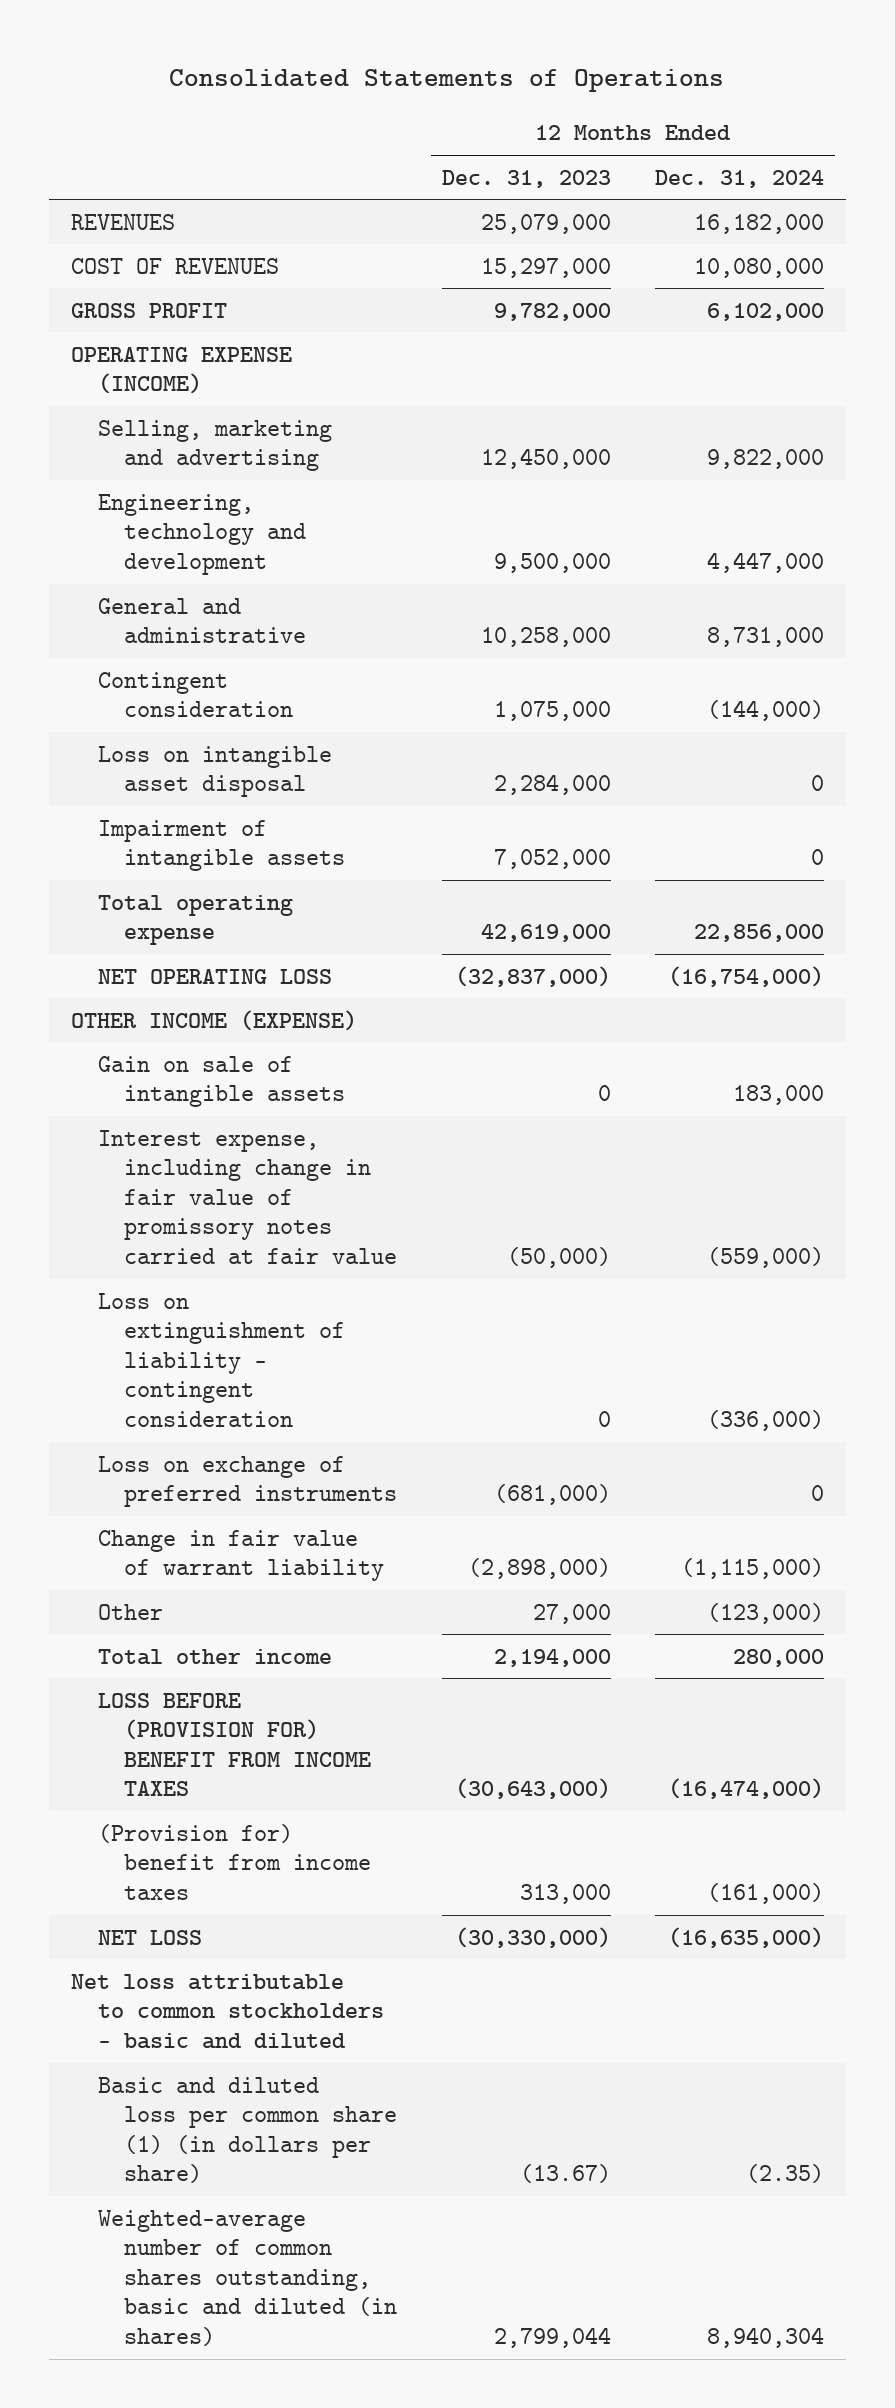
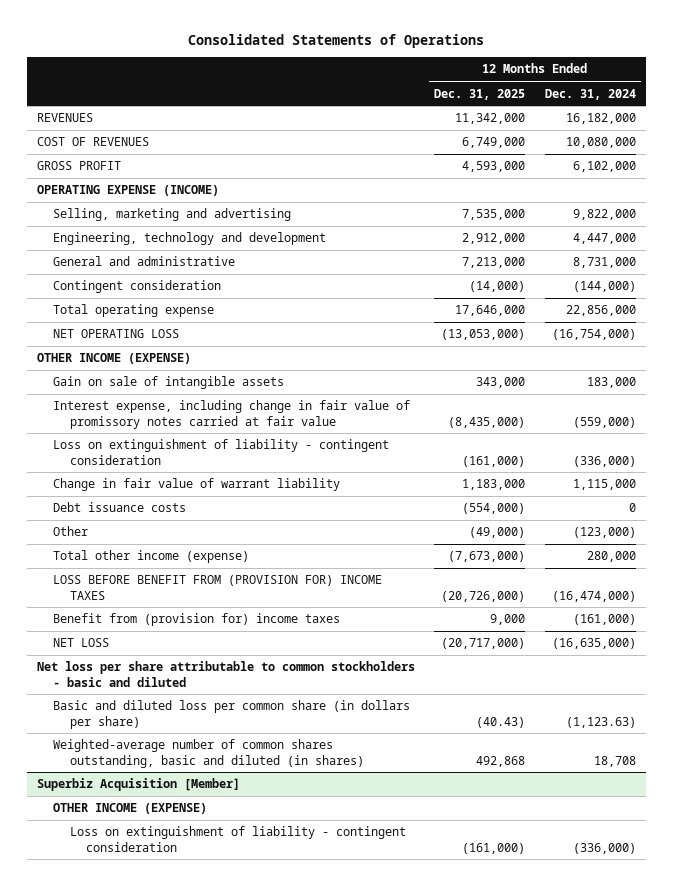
- | 12 Months Ended Dec. 31, 2023 | 12 Months Ended Dec. 31, 2024
+ | 12 Months Ended Dec. 31, 2025 | 12 Months Ended Dec. 31, 2024
- Loss on intangible asset disposal | 2,284,000 | 0
- Impairment of intangible assets | 7,052,000 | 0
- Loss on exchange of preferred instruments | (681,000) | 0
- Change in fair value of warrant liability | (2,898,000) | (1,115,000)
+ Change in fair value of warrant liability | 1,183,000 | 1,115,000
+ Debt issuance costs | (554,000) | 0
- Total other income | 2,194,000 | 280,000
- LOSS BEFORE (PROVISION FOR) BENEFIT FROM INCOME TAXES | (30,643,000) | (16,474,000)
- (Provision for) benefit from income taxes | 313,000 | (161,000)
+ Total other income (expense) | (7,673,000) | 280,000
+ LOSS BEFORE BENEFIT FROM (PROVISION FOR) INCOME TAXES | (20,726,000) | (16,474,000)
+ Benefit from (provision for) income taxes | 9,000 | (161,000)
- Net loss attributable to common stockholders - basic and diluted
- Basic and diluted loss per common share (1) (in dollars per share) | (13.67) | (2.35)
- Weighted-average number of common shares outstanding, basic and diluted (in shares) | 2,799,044 | 8,940,304
+ Net loss per share attributable to common stockholders - basic and diluted
+ Basic and diluted loss per common share (in dollars per share) | (40.43) | (1,123.63)
+ Weighted-average number of common shares outstanding, basic and diluted (in shares) | 492,868 | 18,708
+ Superbiz Acquisition [Member]
+ OTHER INCOME (EXPENSE)
+ Loss on extinguishment of liability - contingent consideration | (161,000) | (336,000)

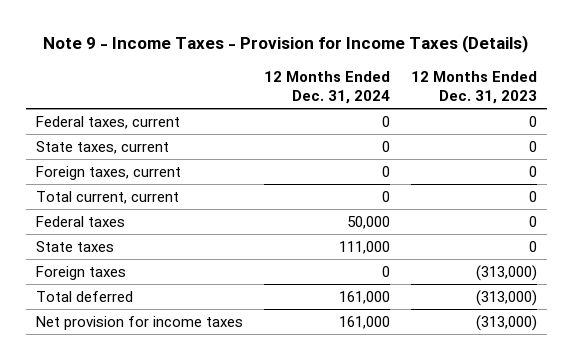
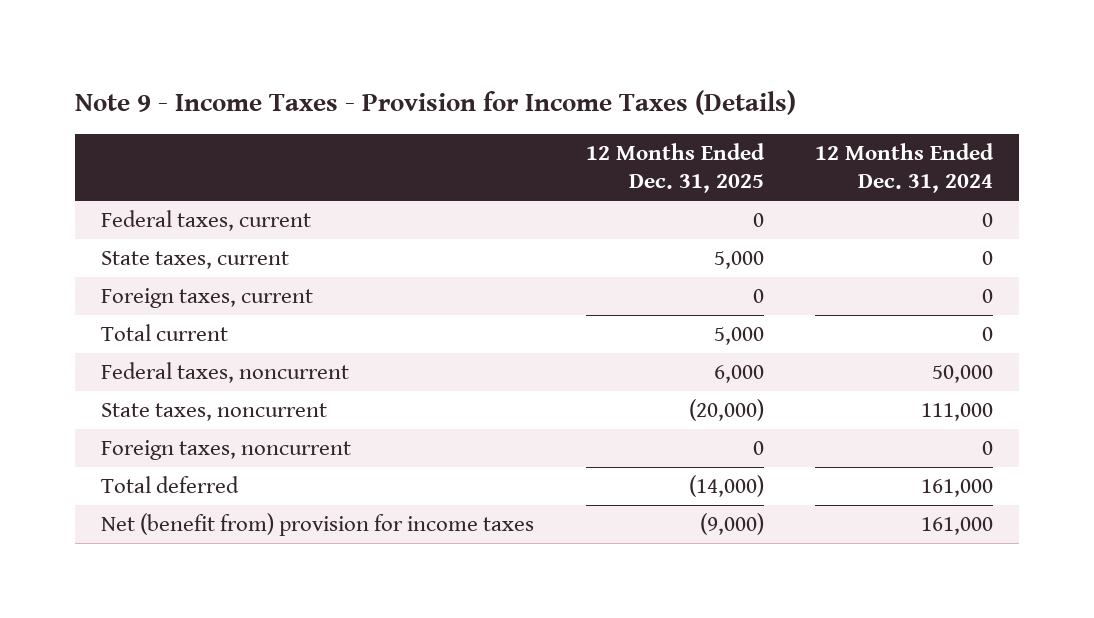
- | 12 Months Ended Dec. 31, 2024 | 12 Months Ended Dec. 31, 2023
+ | 12 Months Ended Dec. 31, 2025 | 12 Months Ended Dec. 31, 2024
- Total current, current | 0 | 0
- Federal taxes | 50,000 | 0
- State taxes | 111,000 | 0
- Foreign taxes | 0 | (313,000)
+ Total current | 5,000 | 0
+ Federal taxes, noncurrent | 6,000 | 50,000
+ State taxes, noncurrent | (20,000) | 111,000
+ Foreign taxes, noncurrent | 0 | 0
- Net provision for income taxes | 161,000 | (313,000)
+ Net (benefit from) provision for income taxes | (9,000) | 161,000

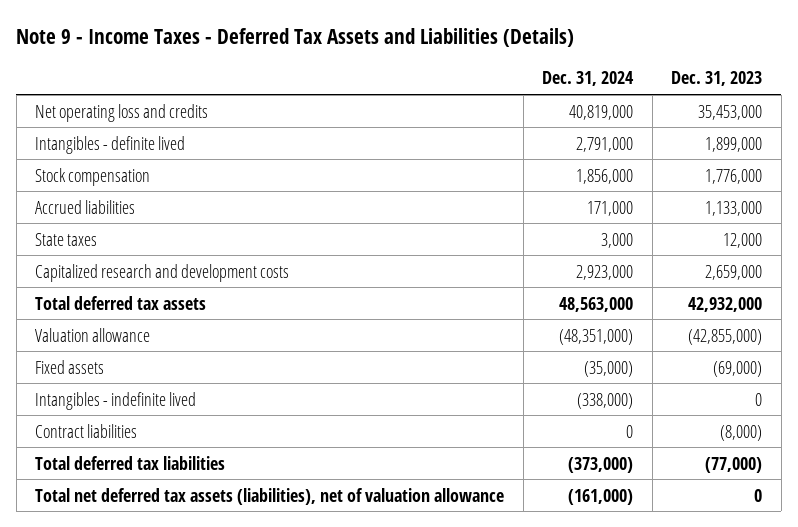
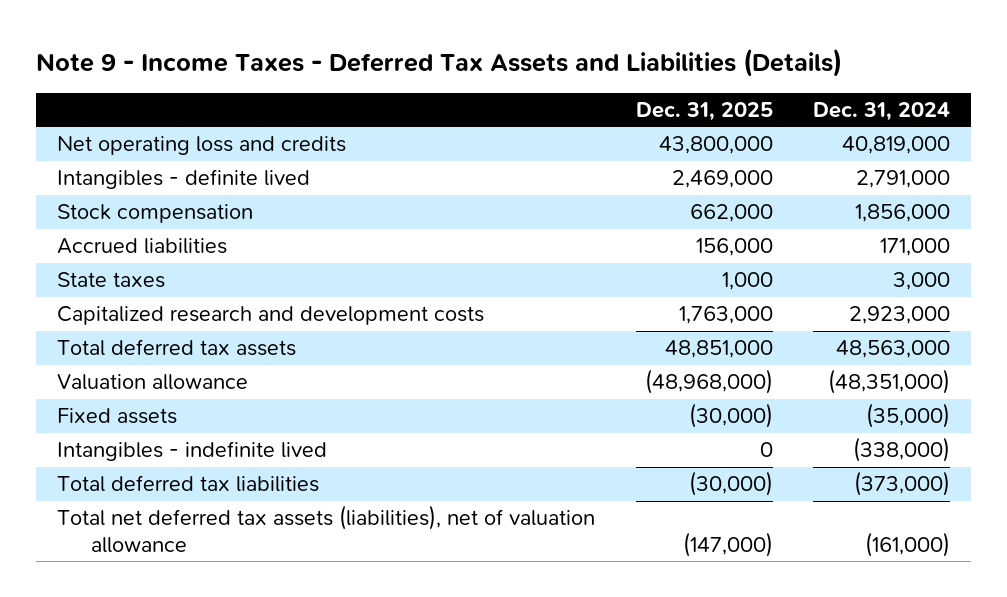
- | Dec. 31, 2024 | Dec. 31, 2023
+ | Dec. 31, 2025 | Dec. 31, 2024
- Contract liabilities | 0 | (8,000)

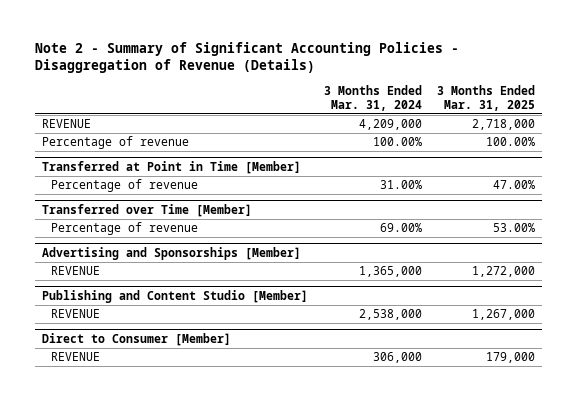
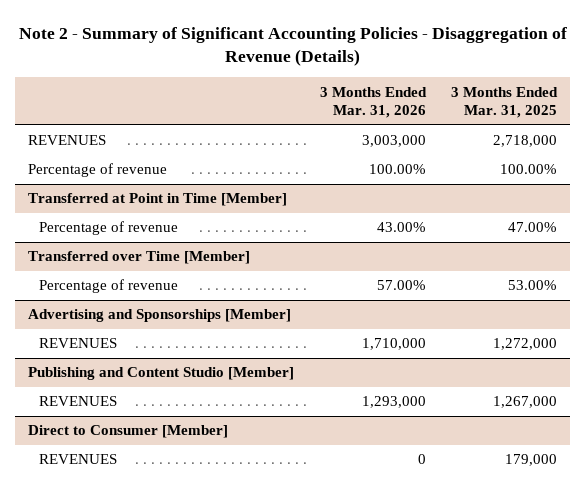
- | 3 Months Ended Mar. 31, 2024 | 3 Months Ended Mar. 31, 2025
+ | 3 Months Ended Mar. 31, 2026 | 3 Months Ended Mar. 31, 2025
- REVENUE | 4,209,000 | 2,718,000
+ REVENUES | 3,003,000 | 2,718,000
@ Advertising and Sponsorships [Member]
- REVENUE | 1,365,000 | 1,272,000
+ REVENUES | 1,710,000 | 1,272,000
@ Publishing and Content Studio [Member]
- REVENUE | 2,538,000 | 1,267,000
+ REVENUES | 1,293,000 | 1,267,000
@ Direct to Consumer [Member]
- REVENUE | 306,000 | 179,000
+ REVENUES | 0 | 179,000

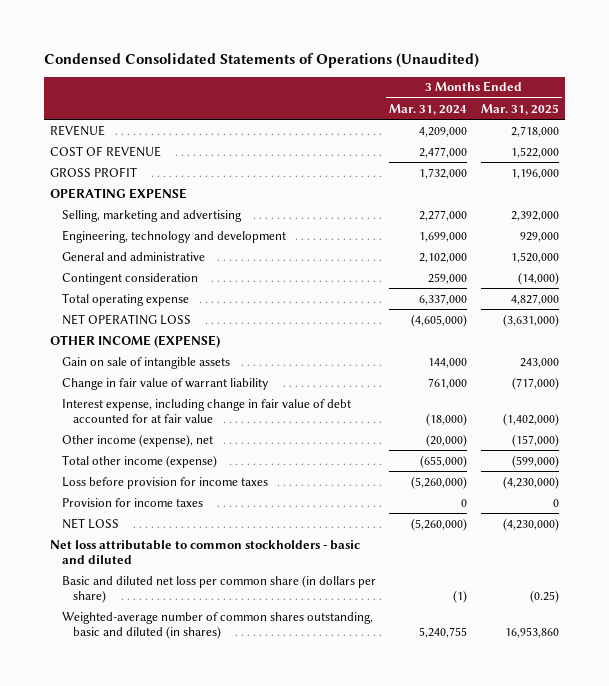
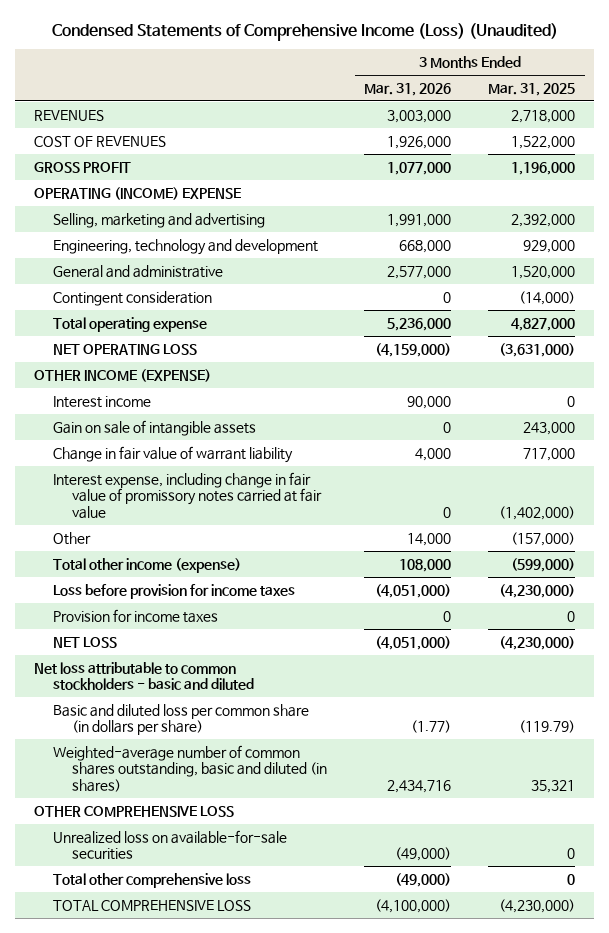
- Condensed Consolidated Statements of Operations (Unaudited)
+ Condensed Statements of Comprehensive Income (Loss) (Unaudited)
- | 3 Months Ended Mar. 31, 2024 | 3 Months Ended Mar. 31, 2025
+ | 3 Months Ended Mar. 31, 2026 | 3 Months Ended Mar. 31, 2025
- REVENUE | 4,209,000 | 2,718,000
- COST OF REVENUE | 2,477,000 | 1,522,000
+ REVENUES | 3,003,000 | 2,718,000
+ COST OF REVENUES | 1,926,000 | 1,522,000
- OPERATING EXPENSE
+ OPERATING (INCOME) EXPENSE
+ Interest income | 90,000 | 0
- Change in fair value of warrant liability | 761,000 | (717,000)
- Interest expense, including change in fair value of debt accounted for at fair value | (18,000) | (1,402,000)
- Other income (expense), net | (20,000) | (157,000)
+ Change in fair value of warrant liability | 4,000 | 717,000
+ Interest expense, including change in fair value of promissory notes carried at fair value | 0 | (1,402,000)
+ Other | 14,000 | (157,000)
- Basic and diluted net loss per common share (in dollars per share) | (1) | (0.25)
- Weighted-average number of common shares outstanding, basic and diluted (in shares) | 5,240,755 | 16,953,860
+ Basic and diluted loss per common share (in dollars per share) | (1.77) | (119.79)
+ Weighted-average number of common shares outstanding, basic and diluted (in shares) | 2,434,716 | 35,321
+ OTHER COMPREHENSIVE LOSS
+ Unrealized loss on available-for-sale securities | (49,000) | 0
+ Total other comprehensive loss | (49,000) | 0
+ TOTAL COMPREHENSIVE LOSS | (4,100,000) | (4,230,000)

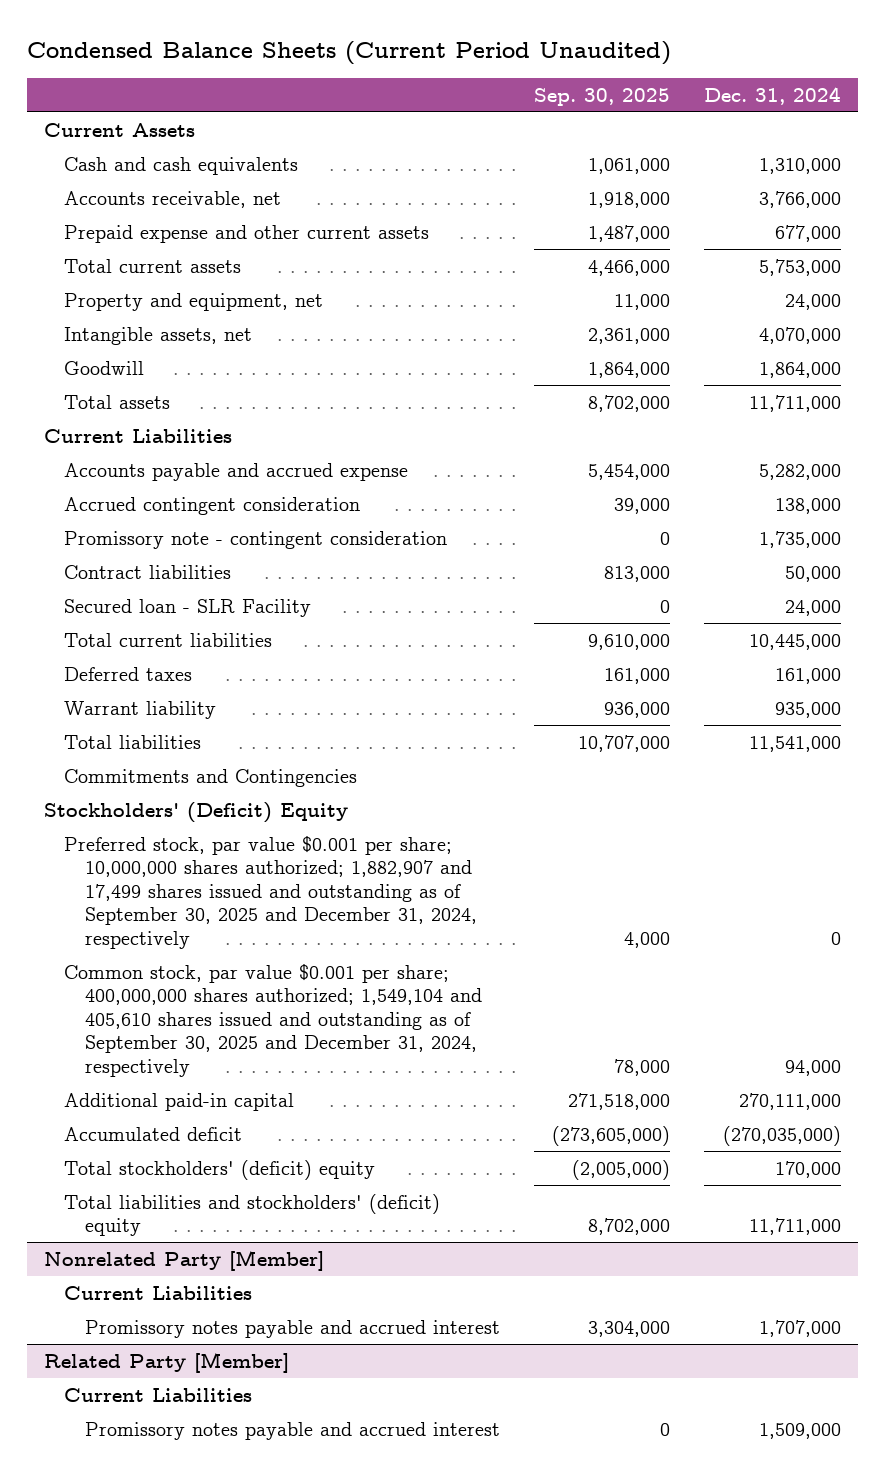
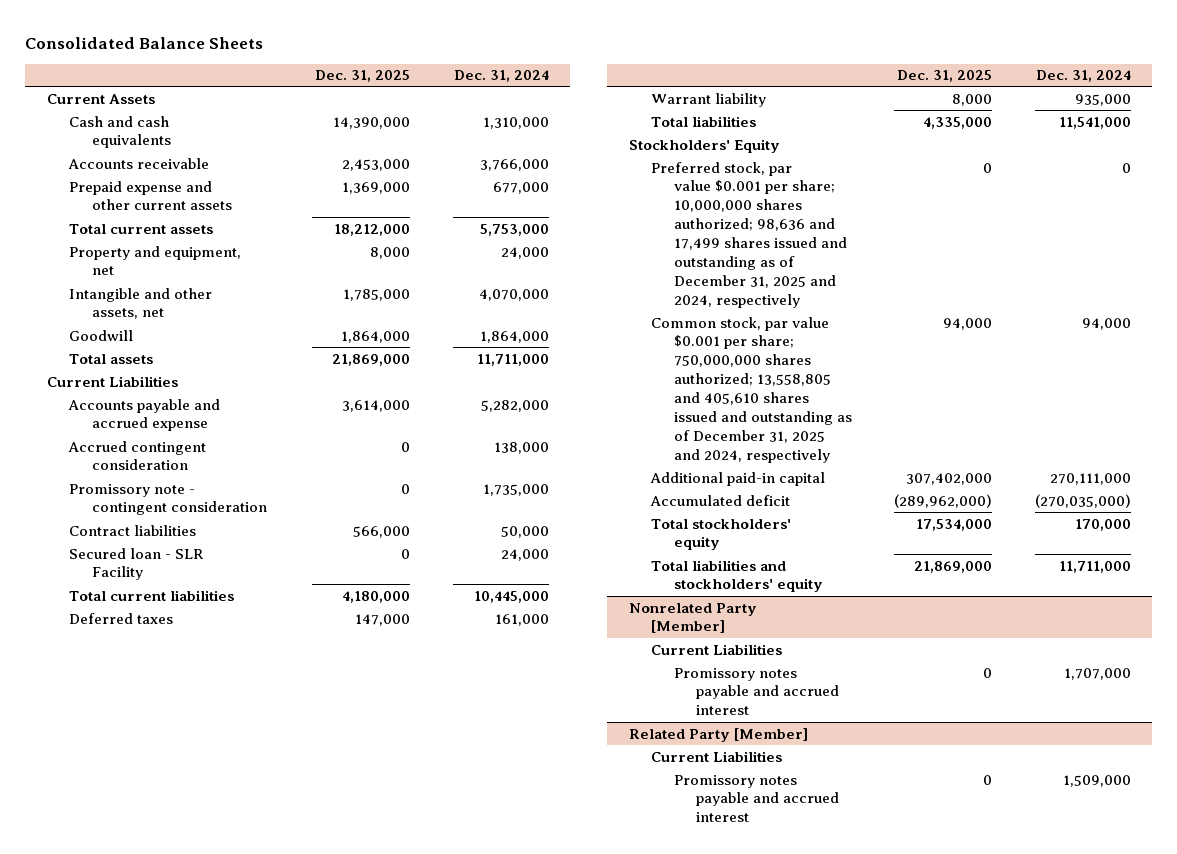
- Condensed Balance Sheets (Current Period Unaudited)
+ Consolidated Balance Sheets
- | Sep. 30, 2025 | Dec. 31, 2024
+ | Dec. 31, 2025 | Dec. 31, 2024
- Accounts receivable, net | 1,918,000 | 3,766,000
+ Accounts receivable | 2,453,000 | 3,766,000
- Intangible assets, net | 2,361,000 | 4,070,000
+ Intangible and other assets, net | 1,785,000 | 4,070,000
- Commitments and Contingencies
- Stockholders' (Deficit) Equity
- Preferred stock, par value $0.001 per share; 10,000,000 shares authorized; 1,882,907 and 17,499 shares issued and outstanding as of September 30, 2025 and December 31, 2024, respectively | 4,000 | 0
- Common stock, par value $0.001 per share; 400,000,000 shares authorized; 1,549,104 and 405,610 shares issued and outstanding as of September 30, 2025 and December 31, 2024, respectively | 78,000 | 94,000
+ Stockholders' Equity
+ Preferred stock, par value $0.001 per share; 10,000,000 shares authorized; 98,636 and 17,499 shares issued and outstanding as of December 31, 2025 and 2024, respectively | 0 | 0
+ Common stock, par value $0.001 per share; 750,000,000 shares authorized; 13,558,805 and 405,610 shares issued and outstanding as of December 31, 2025 and 2024, respectively | 94,000 | 94,000
- Total stockholders' (deficit) equity | (2,005,000) | 170,000
- Total liabilities and stockholders' (deficit) equity | 8,702,000 | 11,711,000
+ Total stockholders' equity | 17,534,000 | 170,000
+ Total liabilities and stockholders' equity | 21,869,000 | 11,711,000

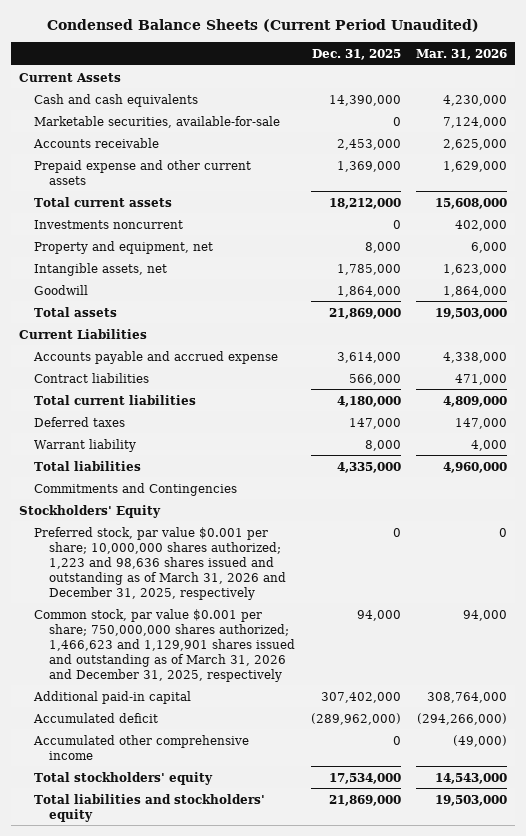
- Consolidated Balance Sheets
+ Condensed Balance Sheets (Current Period Unaudited)
- | Dec. 31, 2025 | Dec. 31, 2024
+ | Dec. 31, 2025 | Mar. 31, 2026
+ Marketable securities, available-for-sale | 0 | 7,124,000
+ Investments noncurrent | 0 | 402,000
- Intangible and other assets, net | 1,785,000 | 4,070,000
+ Intangible assets, net | 1,785,000 | 1,623,000
- Accrued contingent consideration | 0 | 138,000
- Promissory note - contingent consideration | 0 | 1,735,000
- Secured loan - SLR Facility | 0 | 24,000
+ Commitments and Contingencies
- Preferred stock, par value $0.001 per share; 10,000,000 shares authorized; 98,636 and 17,499 shares issued and outstanding as of December 31, 2025 and 2024, respectively | 0 | 0
- Common stock, par value $0.001 per share; 750,000,000 shares authorized; 13,558,805 and 405,610 shares issued and outstanding as of December 31, 2025 and 2024, respectively | 94,000 | 94,000
+ Preferred stock, par value $0.001 per share; 10,000,000 shares authorized; 1,223 and 98,636 shares issued and outstanding as of March 31, 2026 and December 31, 2025, respectively | 0 | 0
+ Common stock, par value $0.001 per share; 750,000,000 shares authorized; 1,466,623 and 1,129,901 shares issued and outstanding as of March 31, 2026 and December 31, 2025, respectively | 94,000 | 94,000
+ Accumulated other comprehensive income | 0 | (49,000)
- Nonrelated Party [Member]
- Current Liabilities
- Promissory notes payable and accrued interest | 0 | 1,707,000
- Related Party [Member]
- Current Liabilities
- Promissory notes payable and accrued interest | 0 | 1,509,000

